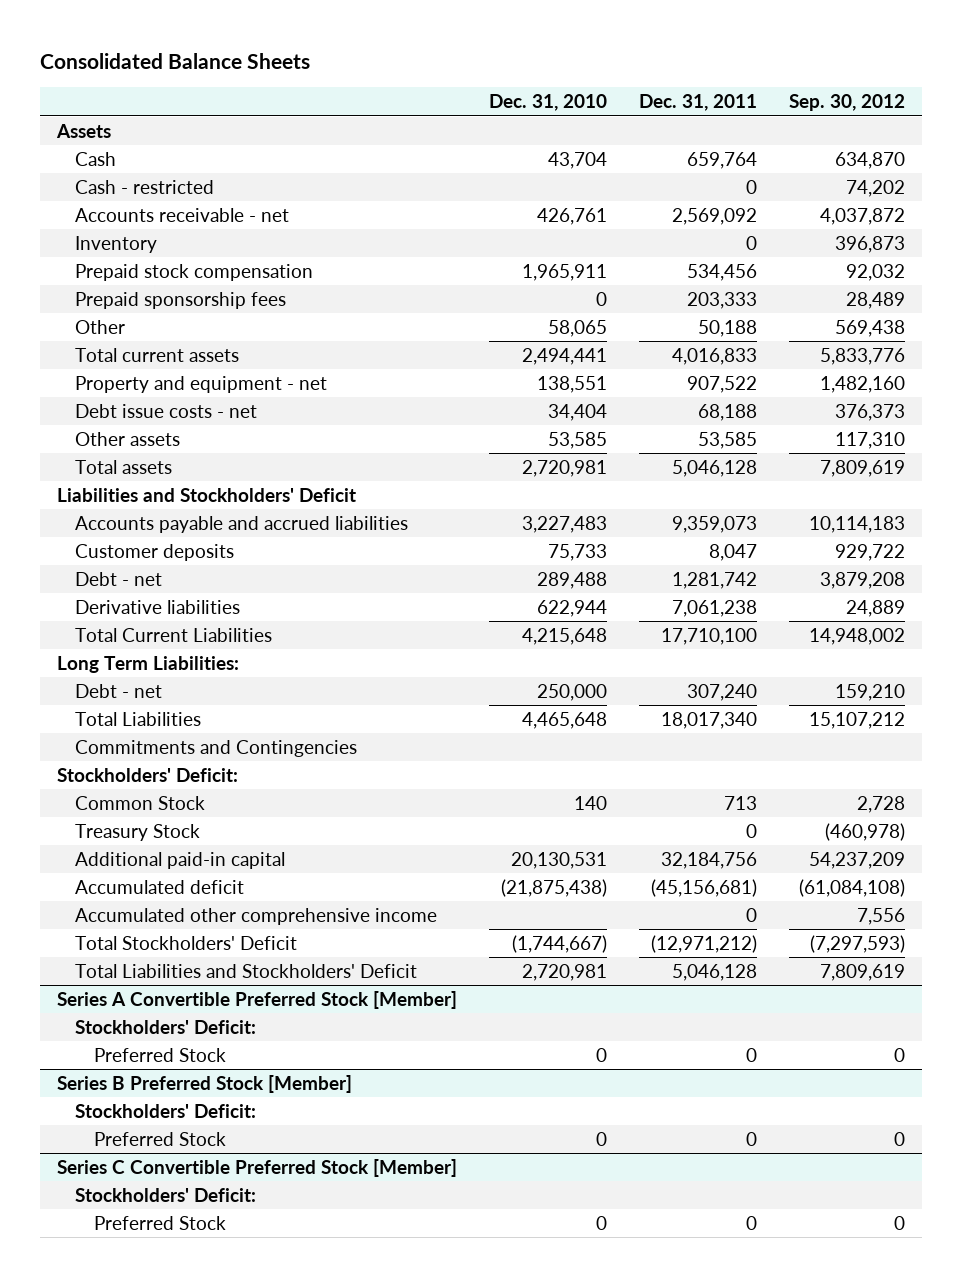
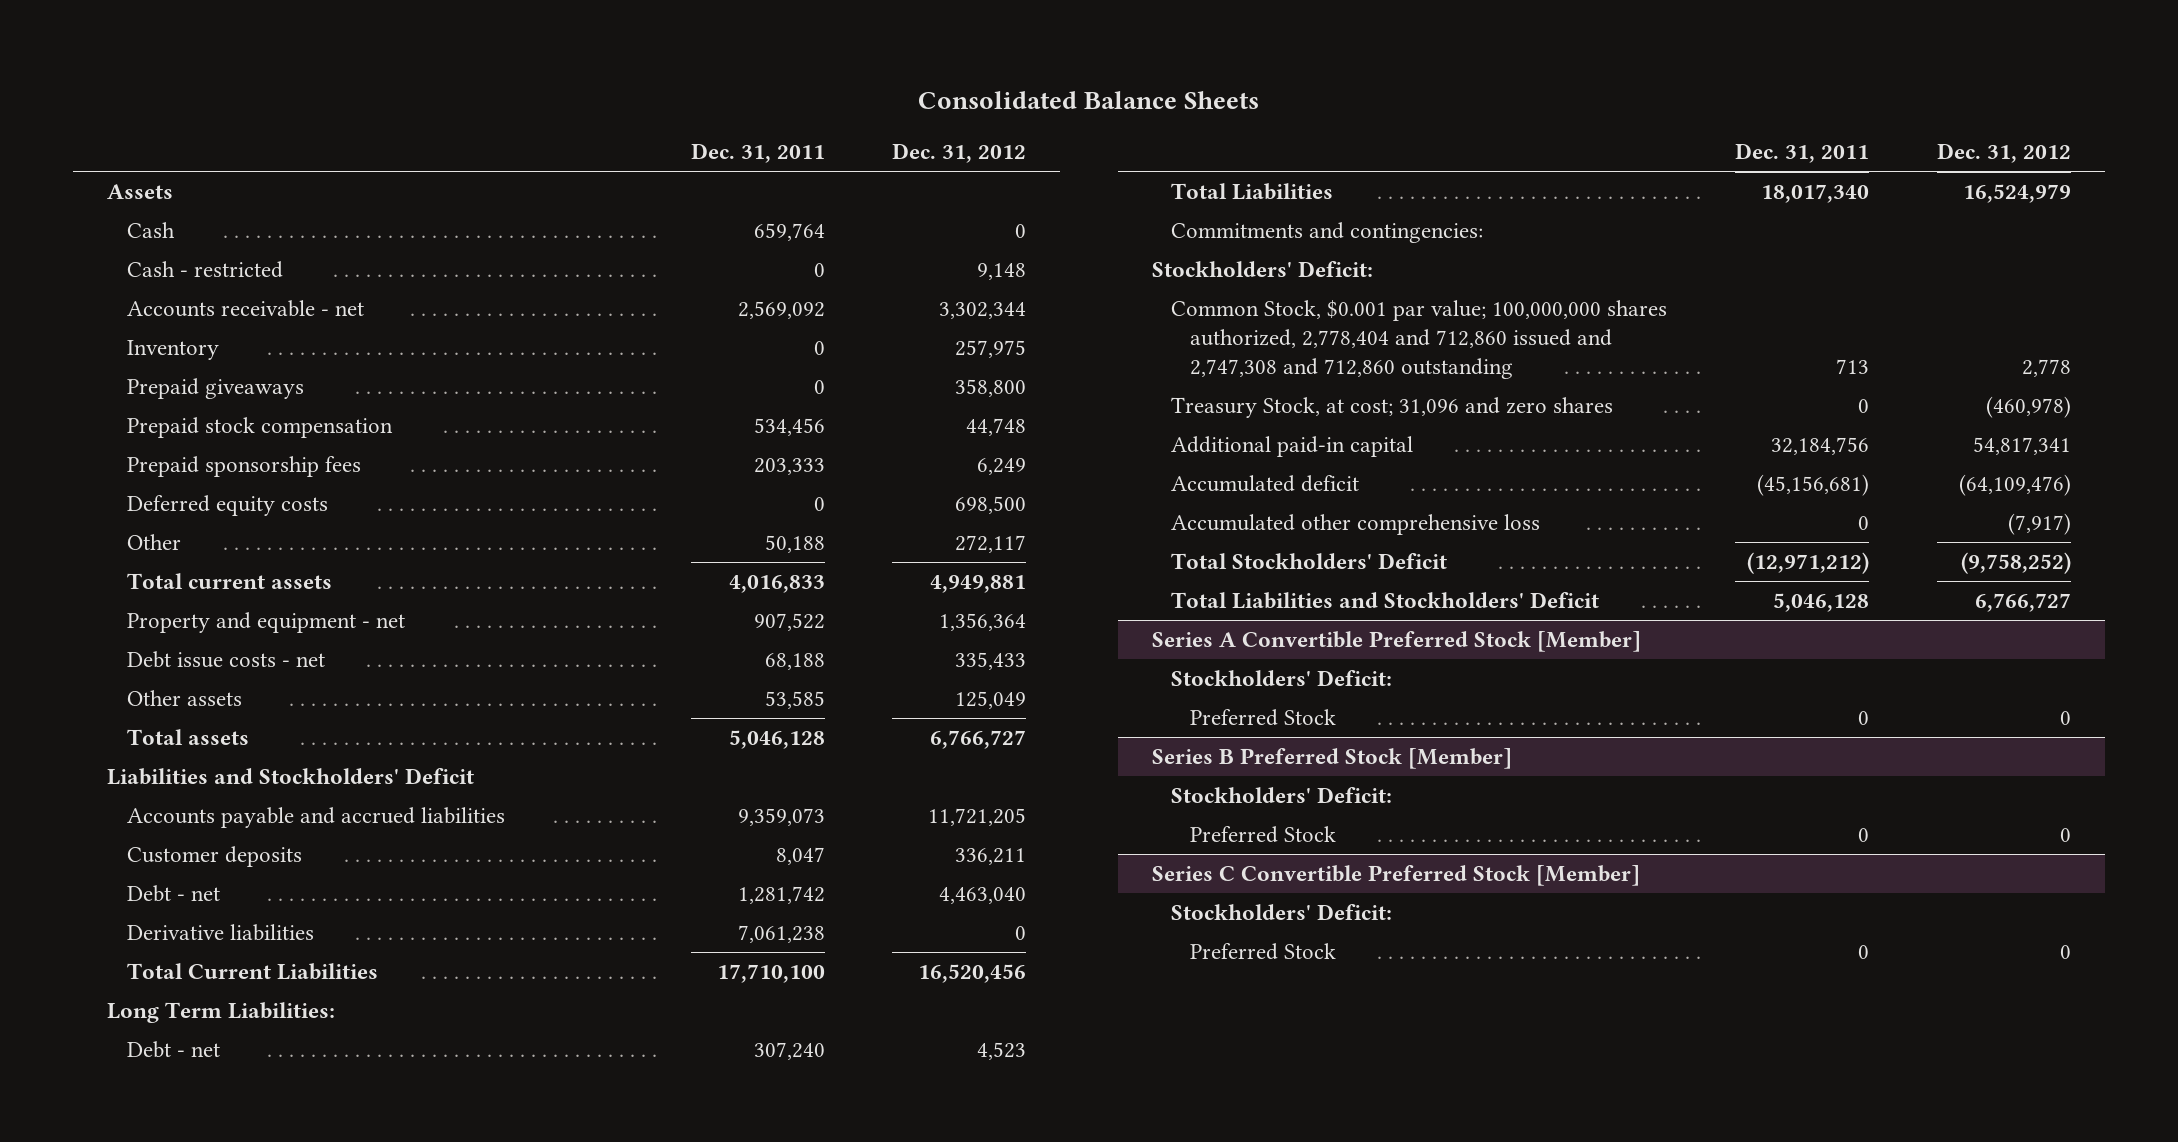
- | Dec. 31, 2010 | Dec. 31, 2011 | Sep. 30, 2012
+ | Dec. 31, 2011 | Dec. 31, 2012
+ Prepaid giveaways | 0 | 358,800
+ Deferred equity costs | 0 | 698,500
- Commitments and Contingencies
+ Commitments and contingencies:
- Common Stock | 140 | 713 | 2,728
- Treasury Stock | | 0 | (460,978)
+ Common Stock, $0.001 par value; 100,000,000 shares authorized, 2,778,404 and 712,860 issued and 2,747,308 and 712,860 outstanding | 713 | 2,778
+ Treasury Stock, at cost; 31,096 and zero shares | 0 | (460,978)
- Accumulated other comprehensive income | | 0 | 7,556
+ Accumulated other comprehensive loss | 0 | (7,917)

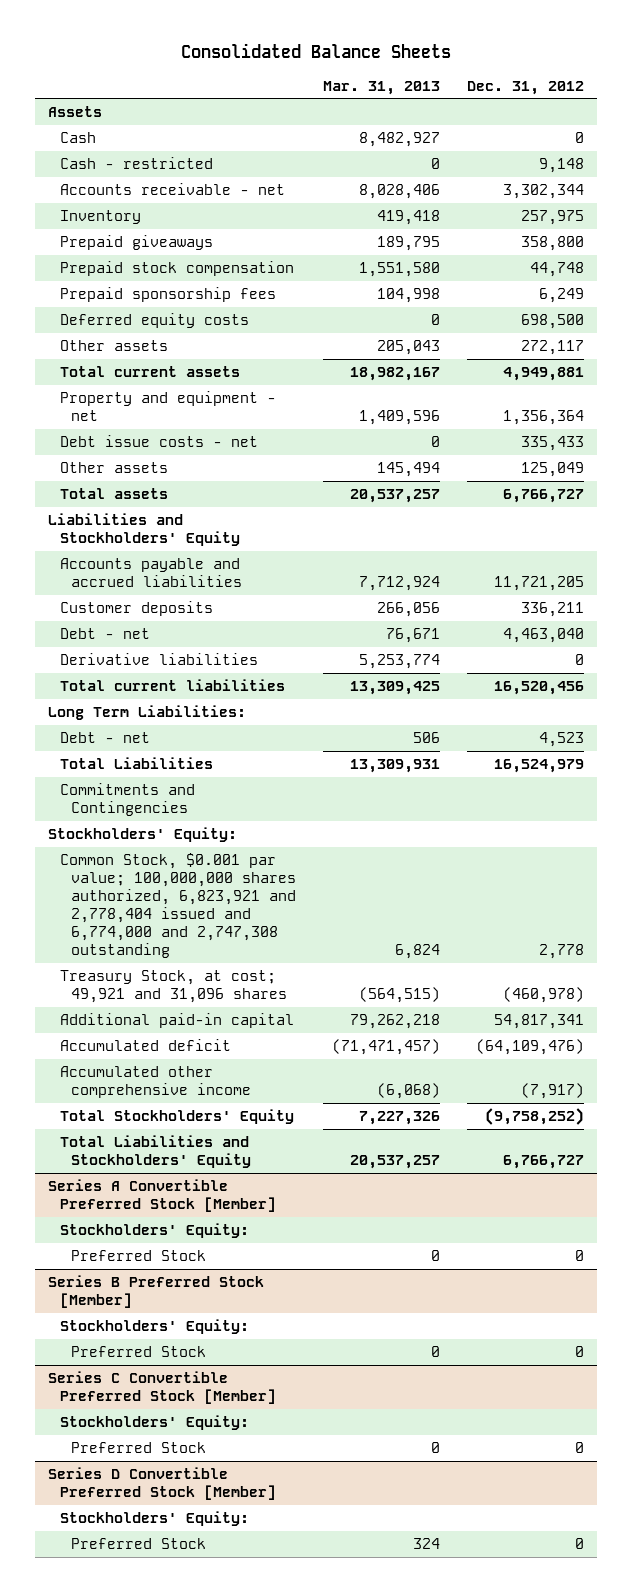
- | Dec. 31, 2011 | Dec. 31, 2012
+ | Mar. 31, 2013 | Dec. 31, 2012
- Other | 50,188 | 272,117
+ Other assets | 205,043 | 272,117
- Liabilities and Stockholders' Deficit
+ Liabilities and Stockholders' Equity
- Total Current Liabilities | 17,710,100 | 16,520,456
+ Total current liabilities | 13,309,425 | 16,520,456
- Commitments and contingencies:
- Stockholders' Deficit:
- Common Stock, $0.001 par value; 100,000,000 shares authorized, 2,778,404 and 712,860 issued and 2,747,308 and 712,860 outstanding | 713 | 2,778
- Treasury Stock, at cost; 31,096 and zero shares | 0 | (460,978)
+ Commitments and Contingencies
+ Stockholders' Equity:
+ Common Stock, $0.001 par value; 100,000,000 shares authorized, 6,823,921 and 2,778,404 issued and 6,774,000 and 2,747,308 outstanding | 6,824 | 2,778
+ Treasury Stock, at cost; 49,921 and 31,096 shares | (564,515) | (460,978)
- Accumulated other comprehensive loss | 0 | (7,917)
- Total Stockholders' Deficit | (12,971,212) | (9,758,252)
- Total Liabilities and Stockholders' Deficit | 5,046,128 | 6,766,727
+ Accumulated other comprehensive income | (6,068) | (7,917)
+ Total Stockholders' Equity | 7,227,326 | (9,758,252)
+ Total Liabilities and Stockholders' Equity | 20,537,257 | 6,766,727
@ Series A Convertible Preferred Stock [Member]
- Stockholders' Deficit:
+ Stockholders' Equity:
@ Series B Preferred Stock [Member]
- Stockholders' Deficit:
+ Stockholders' Equity:
@ Series C Convertible Preferred Stock [Member]
- Stockholders' Deficit:
+ Stockholders' Equity:
+ Series D Convertible Preferred Stock [Member]
+ Stockholders' Equity:
+ Preferred Stock | 324 | 0

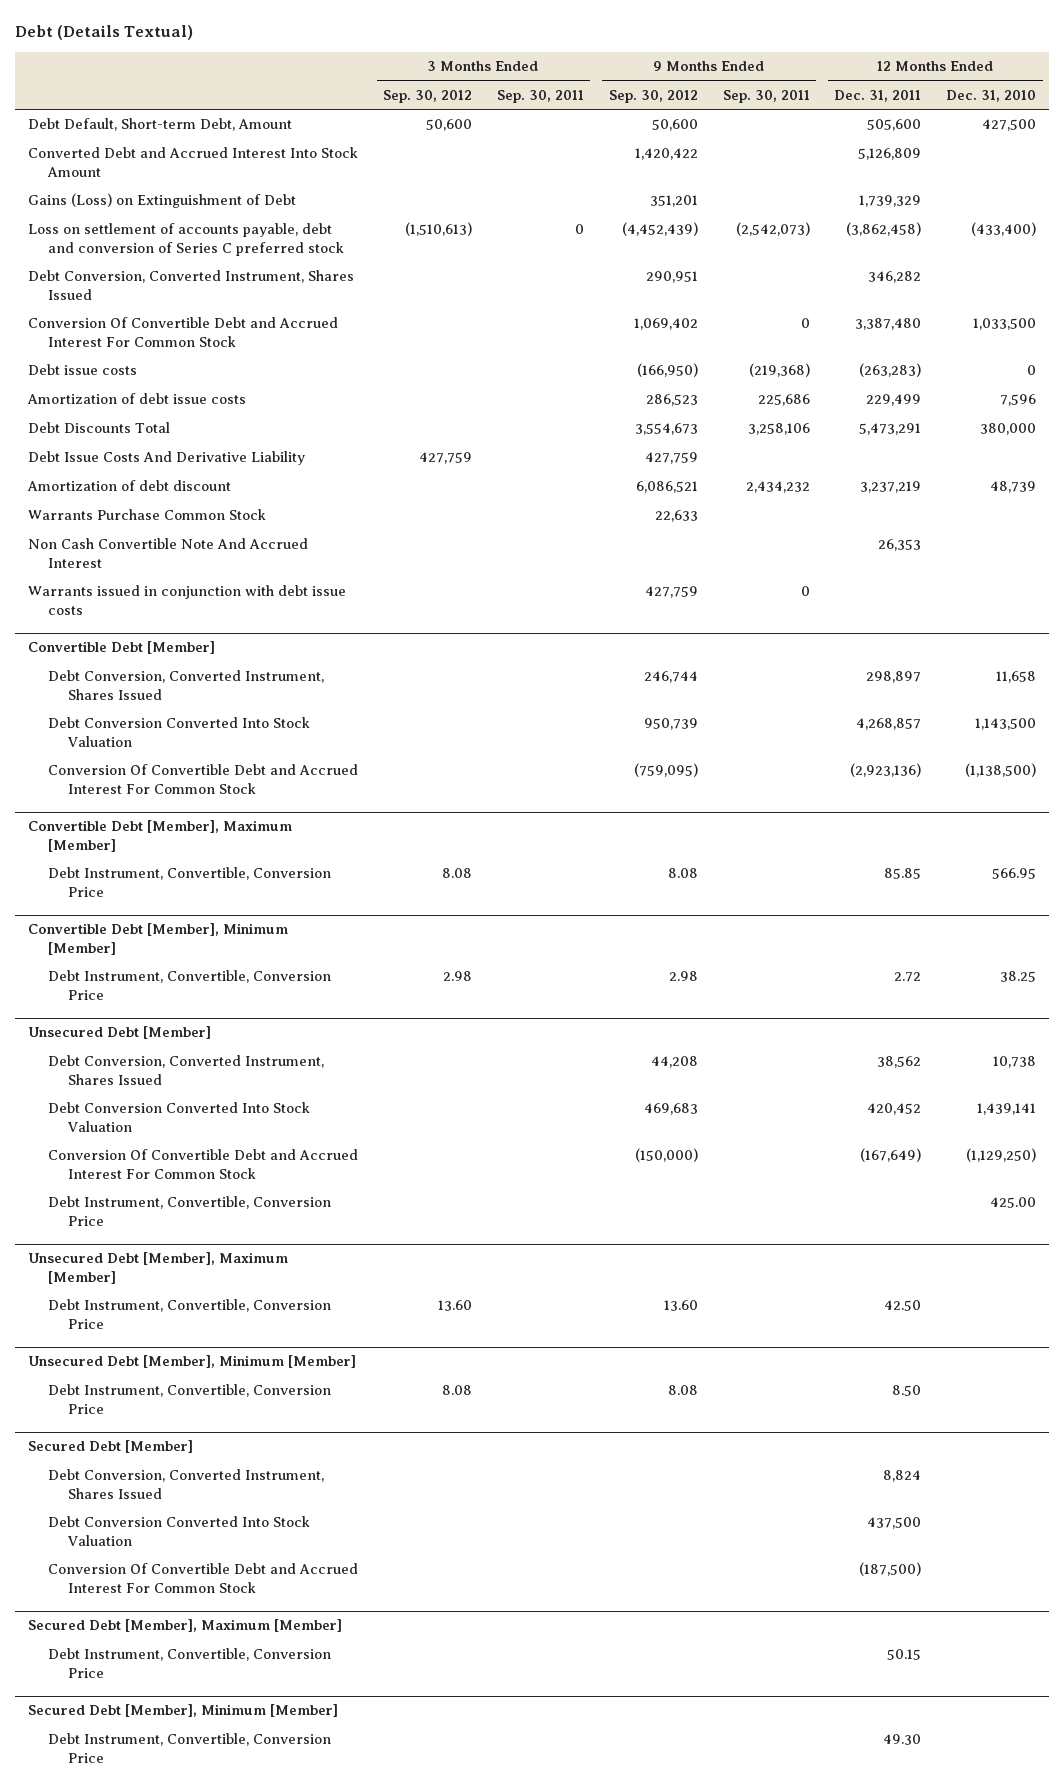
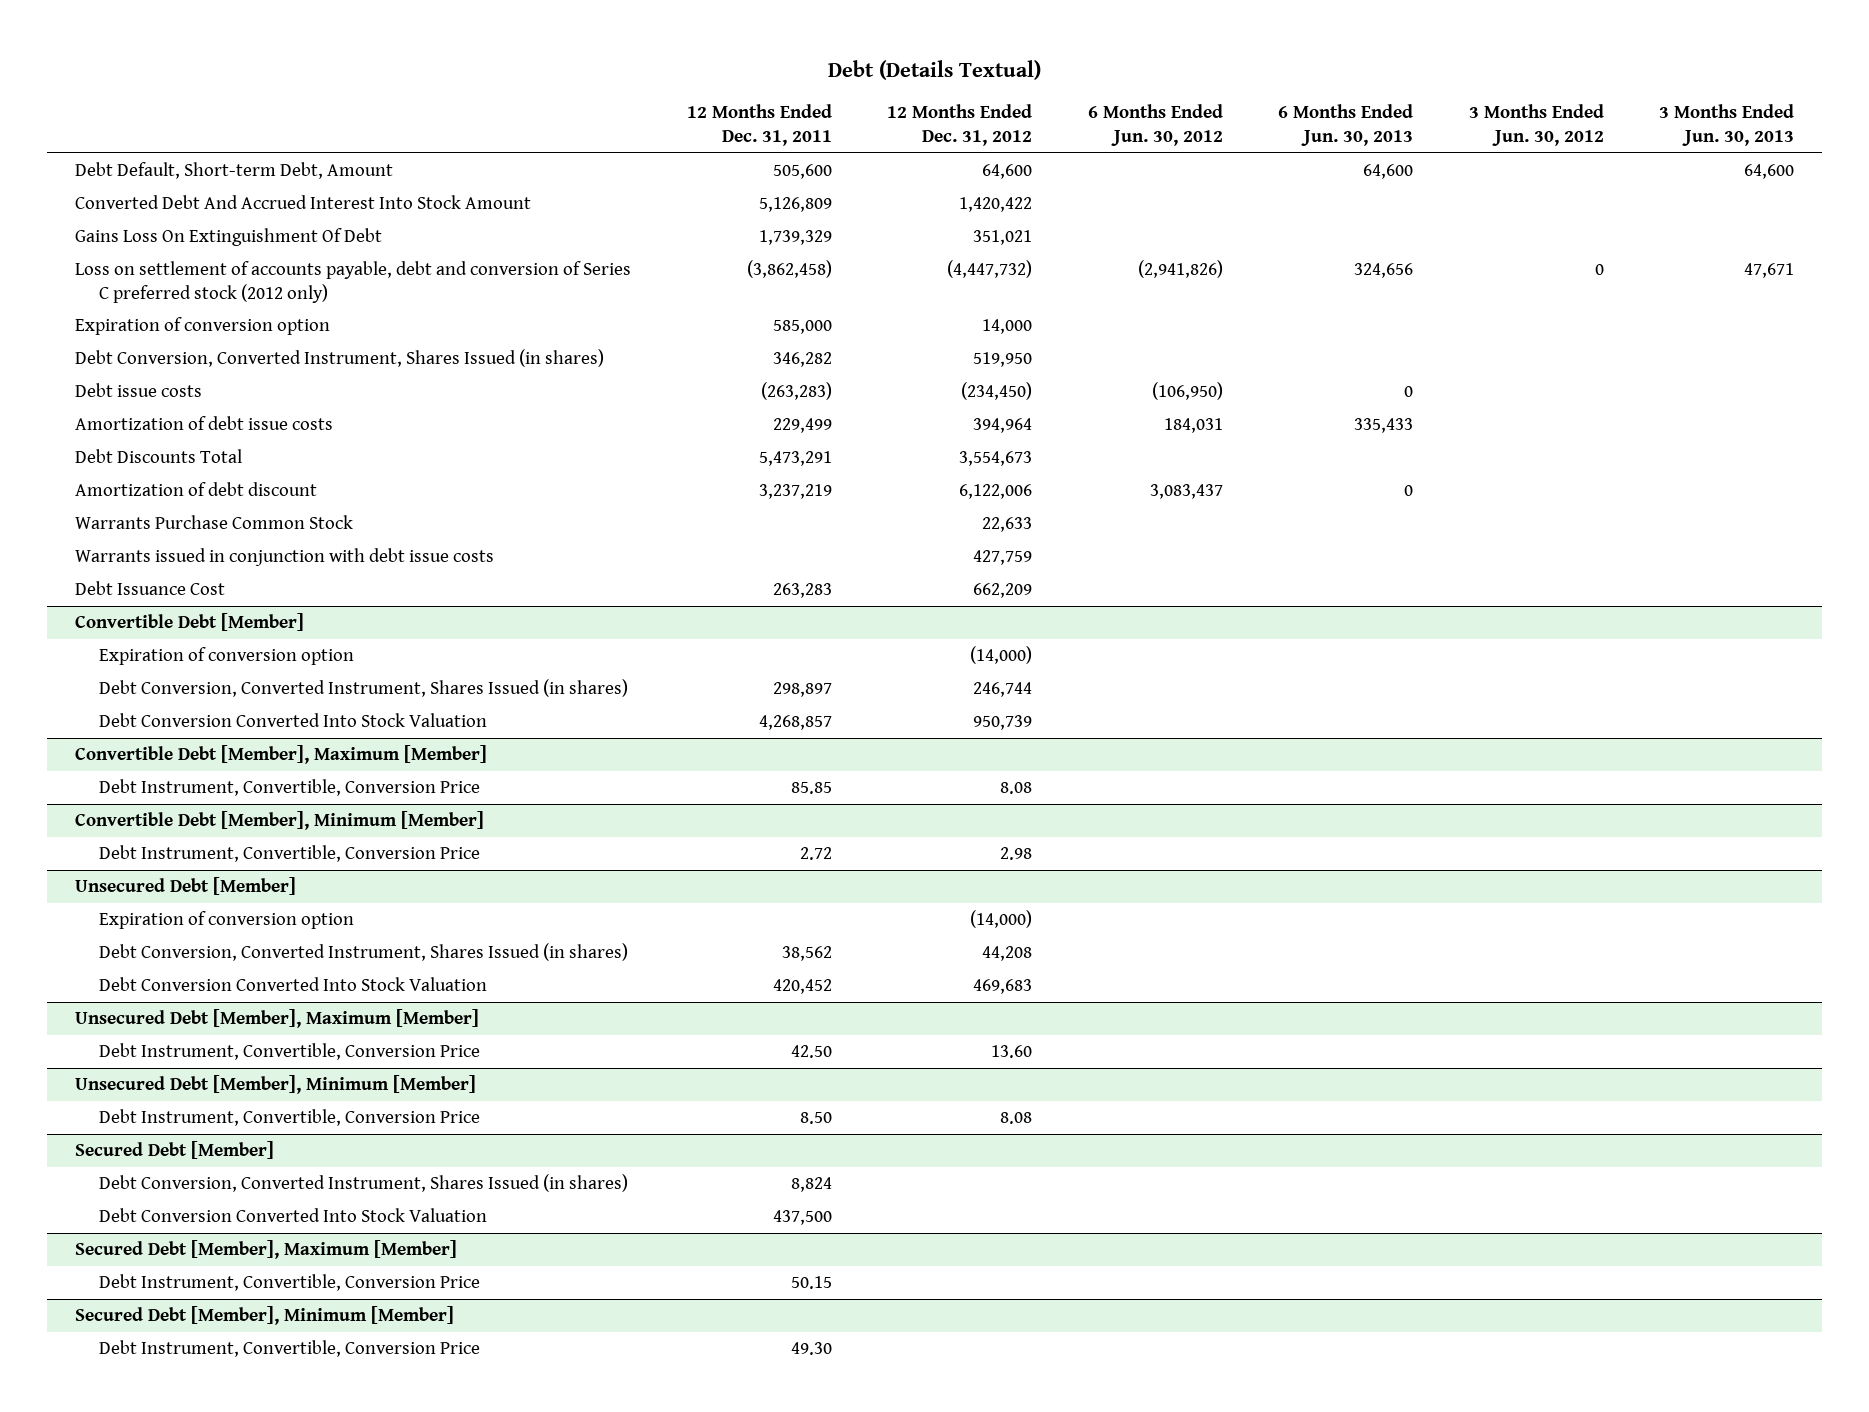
- | 3 Months Ended Sep. 30, 2012 | 3 Months Ended Sep. 30, 2011 | 9 Months Ended Sep. 30, 2012 | 9 Months Ended Sep. 30, 2011 | 12 Months Ended Dec. 31, 2011 | 12 Months Ended Dec. 31, 2010
+ | 12 Months Ended Dec. 31, 2011 | 12 Months Ended Dec. 31, 2012 | 6 Months Ended Jun. 30, 2012 | 6 Months Ended Jun. 30, 2013 | 3 Months Ended Jun. 30, 2012 | 3 Months Ended Jun. 30, 2013
- Converted Debt and Accrued Interest Into Stock Amount | | | 1,420,422 | | 5,126,809 |
- Gains (Loss) on Extinguishment of Debt | | | 351,201 | | 1,739,329 |
- Loss on settlement of accounts payable, debt and conversion of Series C preferred stock | (1,510,613) | 0 | (4,452,439) | (2,542,073) | (3,862,458) | (433,400)
- Debt Conversion, Converted Instrument, Shares Issued | | | 290,951 | | 346,282 |
- Conversion Of Convertible Debt and Accrued Interest For Common Stock | | | 1,069,402 | 0 | 3,387,480 | 1,033,500
+ Converted Debt And Accrued Interest Into Stock Amount | 5,126,809 | 1,420,422 | | | |
+ Gains Loss On Extinguishment Of Debt | 1,739,329 | 351,021 | | | |
+ Loss on settlement of accounts payable, debt and conversion of Series C preferred stock (2012 only) | (3,862,458) | (4,447,732) | (2,941,826) | 324,656 | 0 | 47,671
+ Expiration of conversion option | 585,000 | 14,000 | | | |
+ Debt Conversion, Converted Instrument, Shares Issued (in shares) | 346,282 | 519,950 | | | |
- Debt Issue Costs And Derivative Liability | 427,759 | | 427,759 | | |
- Non Cash Convertible Note And Accrued Interest | | | | | 26,353 |
+ Debt Issuance Cost | 263,283 | 662,209 | | | |
@ Convertible Debt [Member]
- Debt Conversion, Converted Instrument, Shares Issued | | | 246,744 | | 298,897 | 11,658
+ Expiration of conversion option | | (14,000) | | | |
+ Debt Conversion, Converted Instrument, Shares Issued (in shares) | 298,897 | 246,744 | | | |
- Conversion Of Convertible Debt and Accrued Interest For Common Stock | | | (759,095) | | (2,923,136) | (1,138,500)
@ Unsecured Debt [Member]
- Debt Conversion, Converted Instrument, Shares Issued | | | 44,208 | | 38,562 | 10,738
+ Expiration of conversion option | | (14,000) | | | |
+ Debt Conversion, Converted Instrument, Shares Issued (in shares) | 38,562 | 44,208 | | | |
- Conversion Of Convertible Debt and Accrued Interest For Common Stock | | | (150,000) | | (167,649) | (1,129,250)
- Debt Instrument, Convertible, Conversion Price | | | | | | 425.00
@ Secured Debt [Member]
- Debt Conversion, Converted Instrument, Shares Issued | | | | | 8,824 |
+ Debt Conversion, Converted Instrument, Shares Issued (in shares) | 8,824 | | | | |
- Conversion Of Convertible Debt and Accrued Interest For Common Stock | | | | | (187,500) |

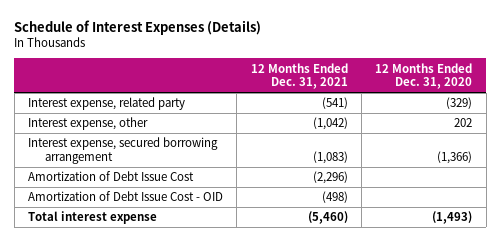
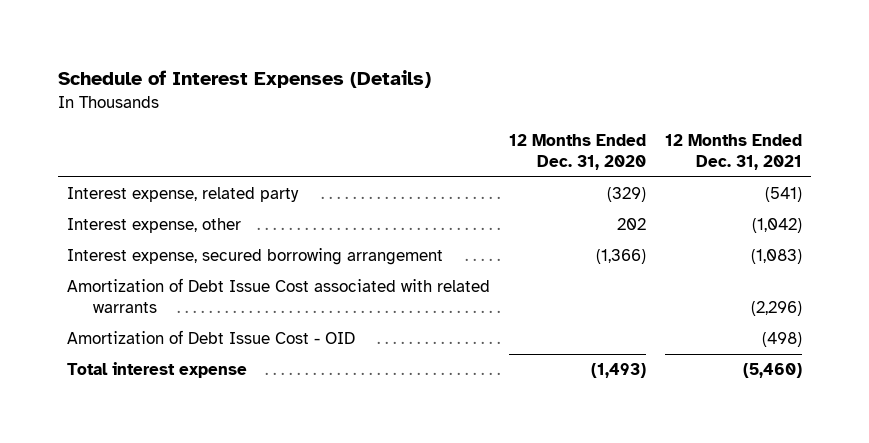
- | 12 Months Ended Dec. 31, 2021 | 12 Months Ended Dec. 31, 2020
+ | 12 Months Ended Dec. 31, 2020 | 12 Months Ended Dec. 31, 2021
- Amortization of Debt Issue Cost | (2,296) |
+ Amortization of Debt Issue Cost associated with related warrants | | (2,296)

